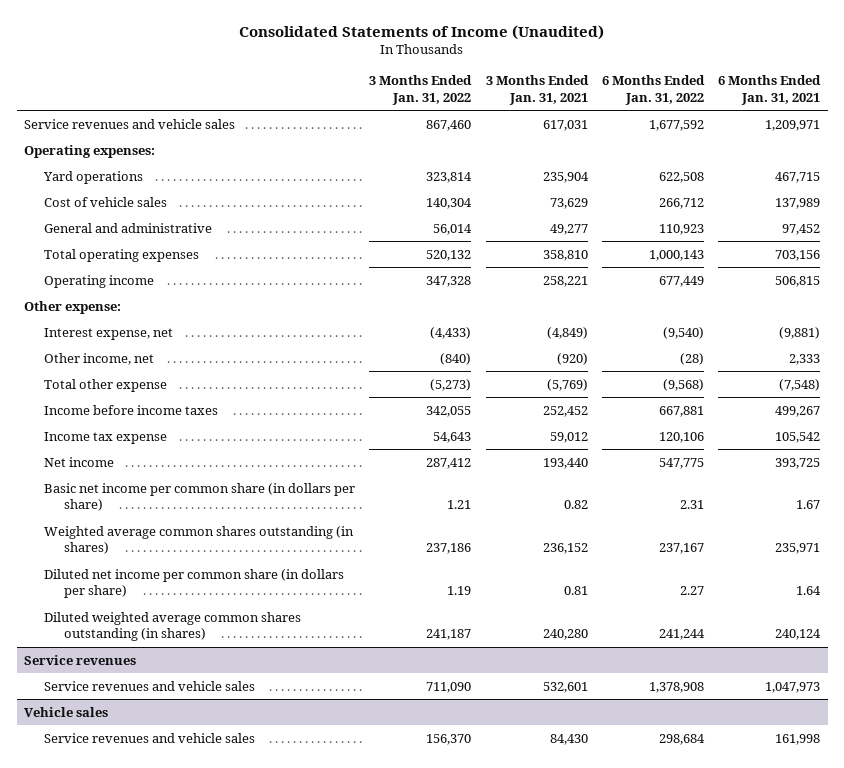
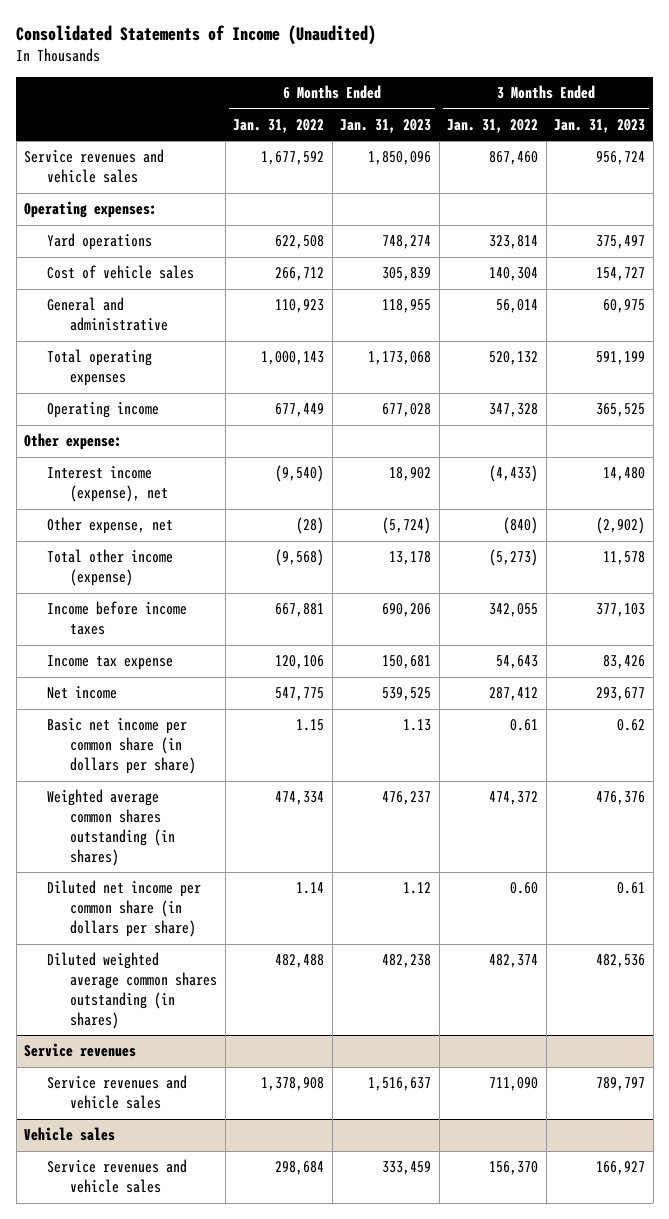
- | 3 Months Ended Jan. 31, 2022 | 3 Months Ended Jan. 31, 2021 | 6 Months Ended Jan. 31, 2022 | 6 Months Ended Jan. 31, 2021
+ | 6 Months Ended Jan. 31, 2022 | 6 Months Ended Jan. 31, 2023 | 3 Months Ended Jan. 31, 2022 | 3 Months Ended Jan. 31, 2023
- Interest expense, net | (4,433) | (4,849) | (9,540) | (9,881)
- Other income, net | (840) | (920) | (28) | 2,333
- Total other expense | (5,273) | (5,769) | (9,568) | (7,548)
+ Interest income (expense), net | (9,540) | 18,902 | (4,433) | 14,480
+ Other expense, net | (28) | (5,724) | (840) | (2,902)
+ Total other income (expense) | (9,568) | 13,178 | (5,273) | 11,578
- Basic net income per common share (in dollars per share) | 1.21 | 0.82 | 2.31 | 1.67
- Weighted average common shares outstanding (in shares) | 237,186 | 236,152 | 237,167 | 235,971
- Diluted net income per common share (in dollars per share) | 1.19 | 0.81 | 2.27 | 1.64
- Diluted weighted average common shares outstanding (in shares) | 241,187 | 240,280 | 241,244 | 240,124
+ Basic net income per common share (in dollars per share) | 1.15 | 1.13 | 0.61 | 0.62
+ Weighted average common shares outstanding (in shares) | 474,334 | 476,237 | 474,372 | 476,376
+ Diluted net income per common share (in dollars per share) | 1.14 | 1.12 | 0.60 | 0.61
+ Diluted weighted average common shares outstanding (in shares) | 482,488 | 482,238 | 482,374 | 482,536

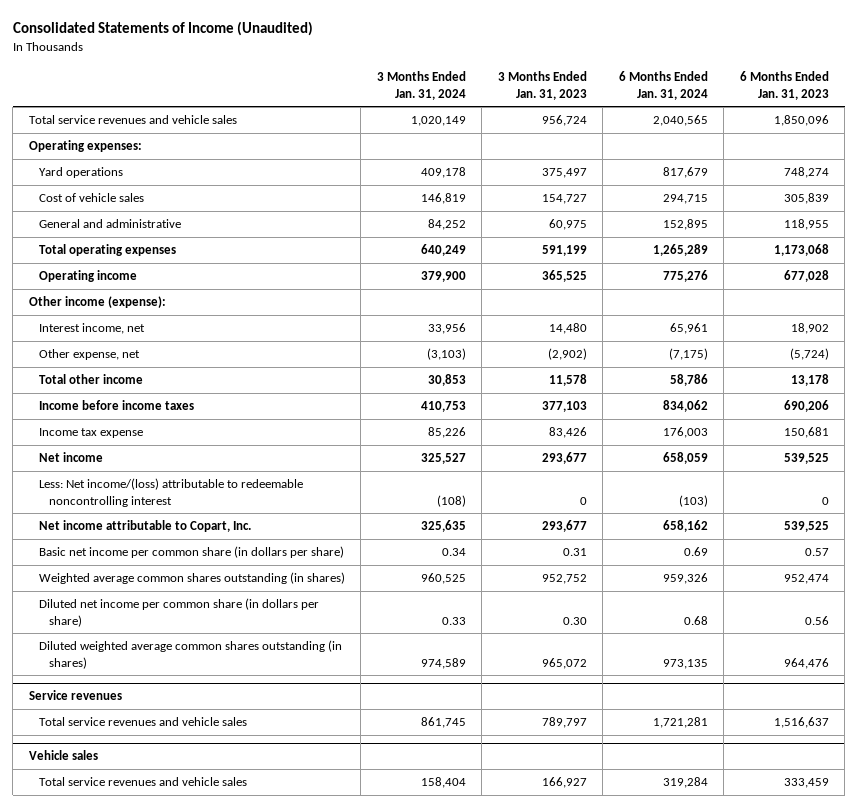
- | 6 Months Ended Jan. 31, 2022 | 6 Months Ended Jan. 31, 2023 | 3 Months Ended Jan. 31, 2022 | 3 Months Ended Jan. 31, 2023
+ | 3 Months Ended Jan. 31, 2024 | 3 Months Ended Jan. 31, 2023 | 6 Months Ended Jan. 31, 2024 | 6 Months Ended Jan. 31, 2023
- Service revenues and vehicle sales | 1,677,592 | 1,850,096 | 867,460 | 956,724
+ Total service revenues and vehicle sales | 1,020,149 | 956,724 | 2,040,565 | 1,850,096
- Other expense:
- Interest income (expense), net | (9,540) | 18,902 | (4,433) | 14,480
+ Other income (expense):
+ Interest income, net | 33,956 | 14,480 | 65,961 | 18,902
- Total other income (expense) | (9,568) | 13,178 | (5,273) | 11,578
+ Total other income | 30,853 | 11,578 | 58,786 | 13,178
- Basic net income per common share (in dollars per share) | 1.15 | 1.13 | 0.61 | 0.62
- Weighted average common shares outstanding (in shares) | 474,334 | 476,237 | 474,372 | 476,376
- Diluted net income per common share (in dollars per share) | 1.14 | 1.12 | 0.60 | 0.61
- Diluted weighted average common shares outstanding (in shares) | 482,488 | 482,238 | 482,374 | 482,536
+ Less: Net income/(loss) attributable to redeemable noncontrolling interest | (108) | 0 | (103) | 0
+ Net income attributable to Copart, Inc. | 325,635 | 293,677 | 658,162 | 539,525
+ Basic net income per common share (in dollars per share) | 0.34 | 0.31 | 0.69 | 0.57
+ Weighted average common shares outstanding (in shares) | 960,525 | 952,752 | 959,326 | 952,474
+ Diluted net income per common share (in dollars per share) | 0.33 | 0.30 | 0.68 | 0.56
+ Diluted weighted average common shares outstanding (in shares) | 974,589 | 965,072 | 973,135 | 964,476
@ Service revenues
- Service revenues and vehicle sales | 1,378,908 | 1,516,637 | 711,090 | 789,797
+ Total service revenues and vehicle sales | 861,745 | 789,797 | 1,721,281 | 1,516,637
@ Vehicle sales
- Service revenues and vehicle sales | 298,684 | 333,459 | 156,370 | 166,927
+ Total service revenues and vehicle sales | 158,404 | 166,927 | 319,284 | 333,459

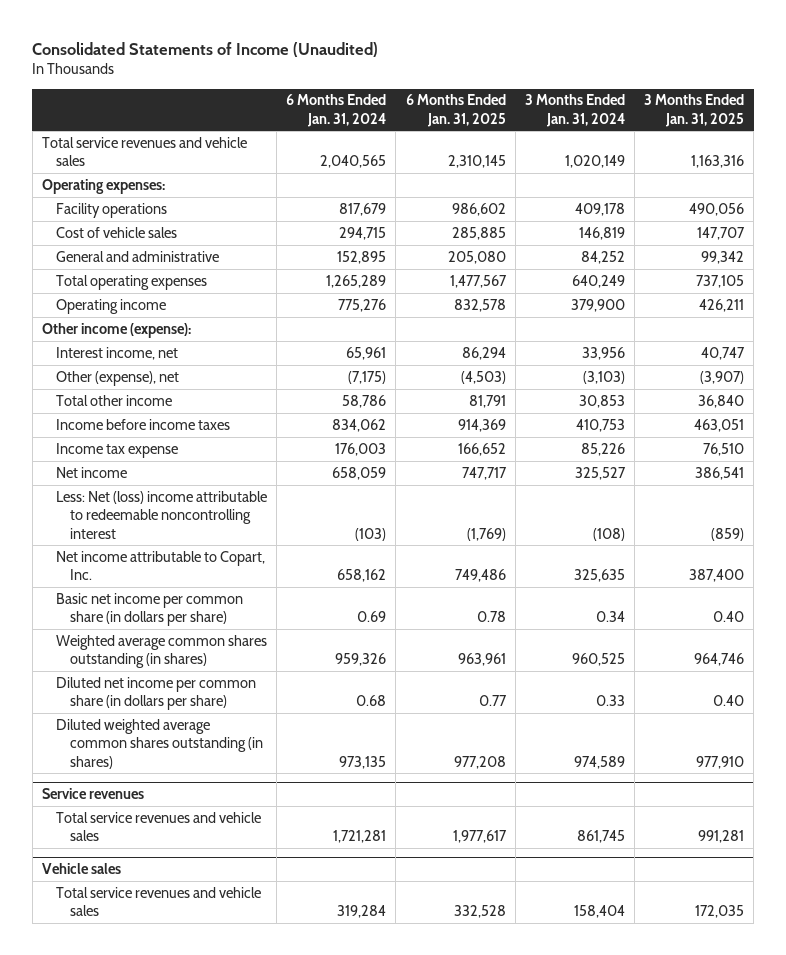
- | 3 Months Ended Jan. 31, 2024 | 3 Months Ended Jan. 31, 2023 | 6 Months Ended Jan. 31, 2024 | 6 Months Ended Jan. 31, 2023
+ | 6 Months Ended Jan. 31, 2024 | 6 Months Ended Jan. 31, 2025 | 3 Months Ended Jan. 31, 2024 | 3 Months Ended Jan. 31, 2025
- Yard operations | 409,178 | 375,497 | 817,679 | 748,274
+ Facility operations | 817,679 | 986,602 | 409,178 | 490,056
- Other expense, net | (3,103) | (2,902) | (7,175) | (5,724)
+ Other (expense), net | (7,175) | (4,503) | (3,103) | (3,907)
- Less: Net income/(loss) attributable to redeemable noncontrolling interest | (108) | 0 | (103) | 0
+ Less: Net (loss) income attributable to redeemable noncontrolling interest | (103) | (1,769) | (108) | (859)

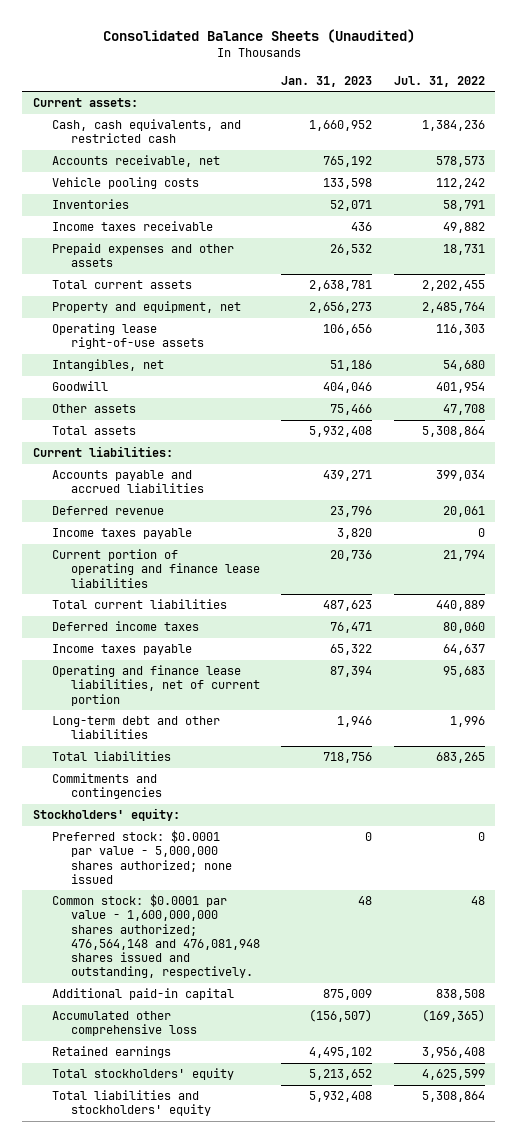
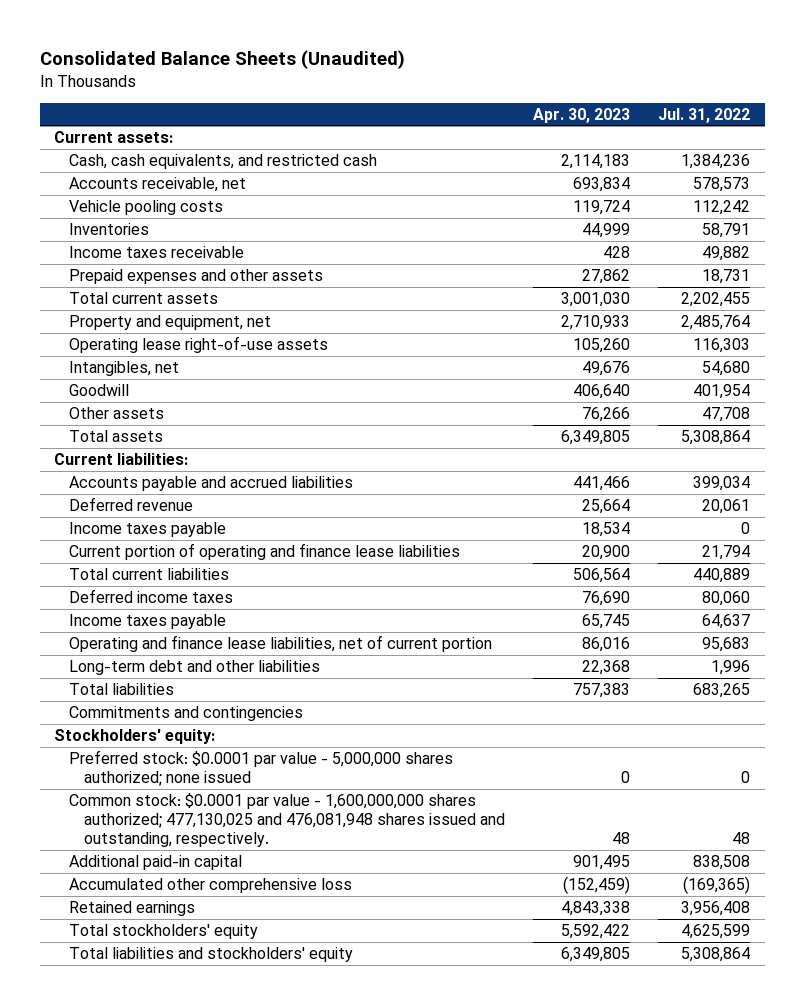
- | Jan. 31, 2023 | Jul. 31, 2022
+ | Apr. 30, 2023 | Jul. 31, 2022
- Common stock: $0.0001 par value - 1,600,000,000 shares authorized; 476,564,148 and 476,081,948 shares issued and outstanding, respectively. | 48 | 48
+ Common stock: $0.0001 par value - 1,600,000,000 shares authorized; 477,130,025 and 476,081,948 shares issued and outstanding, respectively. | 48 | 48

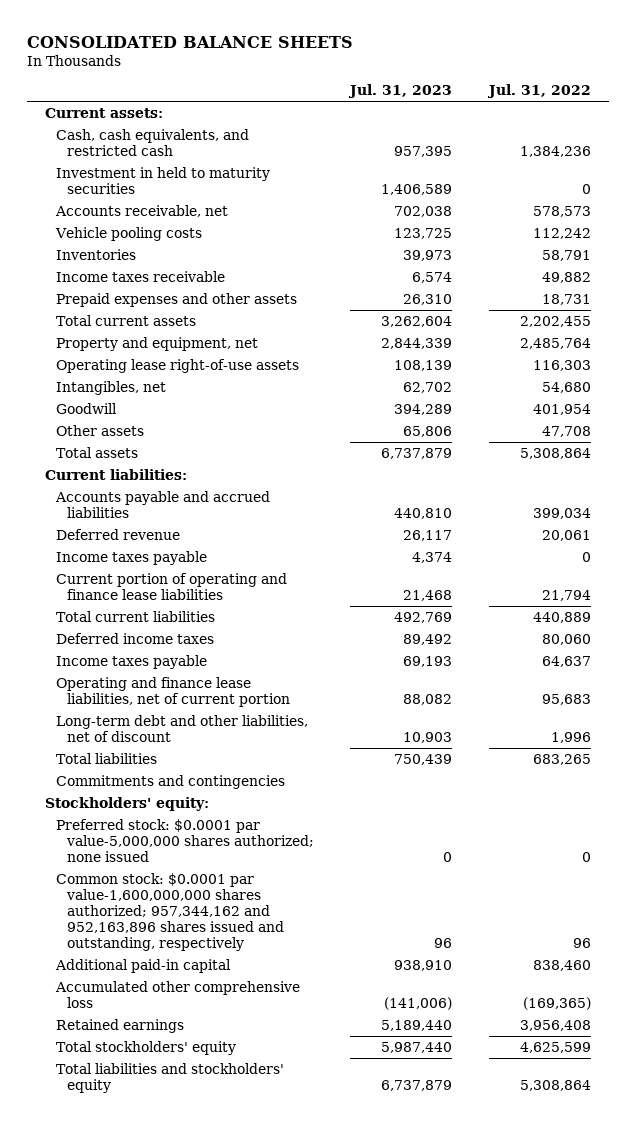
- Consolidated Balance Sheets (Unaudited)
+ CONSOLIDATED BALANCE SHEETS
- | Apr. 30, 2023 | Jul. 31, 2022
+ | Jul. 31, 2023 | Jul. 31, 2022
+ Investment in held to maturity securities | 1,406,589 | 0
- Long-term debt and other liabilities | 22,368 | 1,996
+ Long-term debt and other liabilities, net of discount | 10,903 | 1,996
- Preferred stock: $0.0001 par value - 5,000,000 shares authorized; none issued | 0 | 0
- Common stock: $0.0001 par value - 1,600,000,000 shares authorized; 477,130,025 and 476,081,948 shares issued and outstanding, respectively. | 48 | 48
- Additional paid-in capital | 901,495 | 838,508
+ Preferred stock: $0.0001 par value-5,000,000 shares authorized; none issued | 0 | 0
+ Common stock: $0.0001 par value-1,600,000,000 shares authorized; 957,344,162 and 952,163,896 shares issued and outstanding, respectively | 96 | 96
+ Additional paid-in capital | 938,910 | 838,460

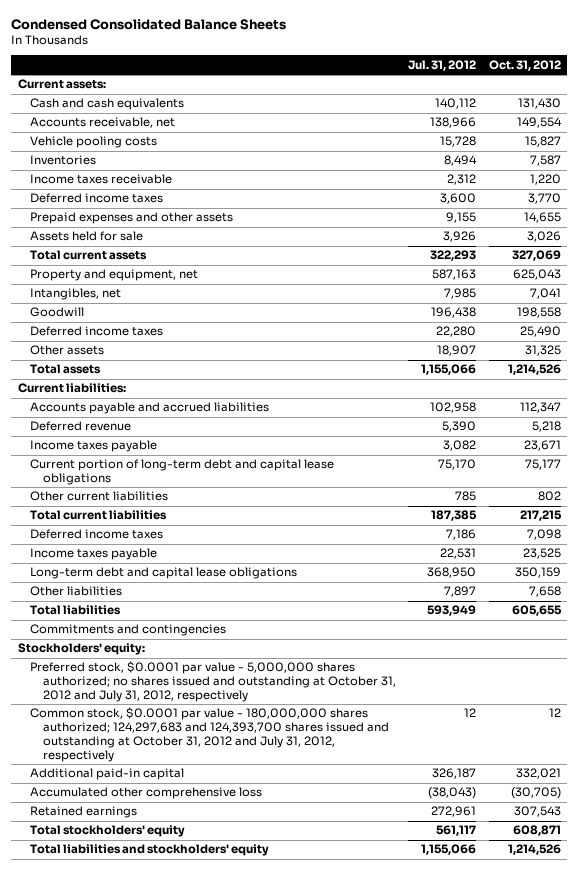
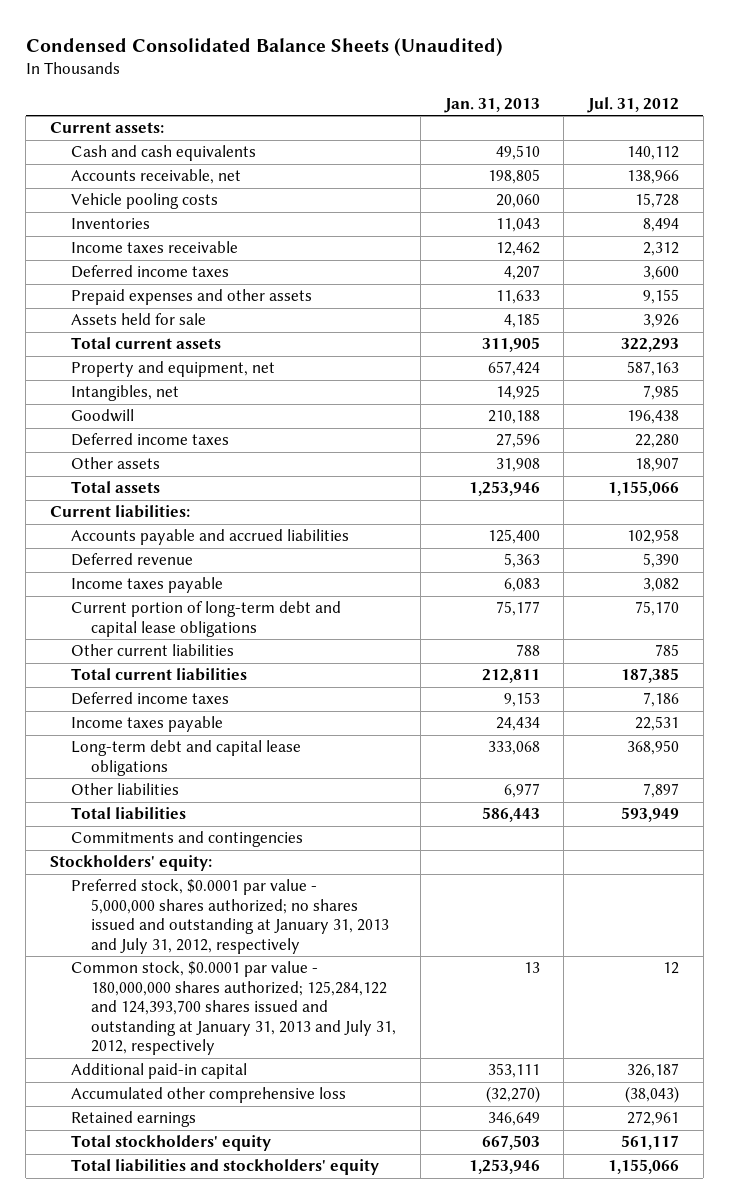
- Condensed Consolidated Balance Sheets
+ Condensed Consolidated Balance Sheets (Unaudited)
- | Jul. 31, 2012 | Oct. 31, 2012
+ | Jan. 31, 2013 | Jul. 31, 2012
- Preferred stock, $0.0001 par value - 5,000,000 shares authorized; no shares issued and outstanding at October 31, 2012 and July 31, 2012, respectively
- Common stock, $0.0001 par value - 180,000,000 shares authorized; 124,297,683 and 124,393,700 shares issued and outstanding at October 31, 2012 and July 31, 2012, respectively | 12 | 12
+ Preferred stock, $0.0001 par value - 5,000,000 shares authorized; no shares issued and outstanding at January 31, 2013 and July 31, 2012, respectively
+ Common stock, $0.0001 par value - 180,000,000 shares authorized; 125,284,122 and 124,393,700 shares issued and outstanding at January 31, 2013 and July 31, 2012, respectively | 13 | 12

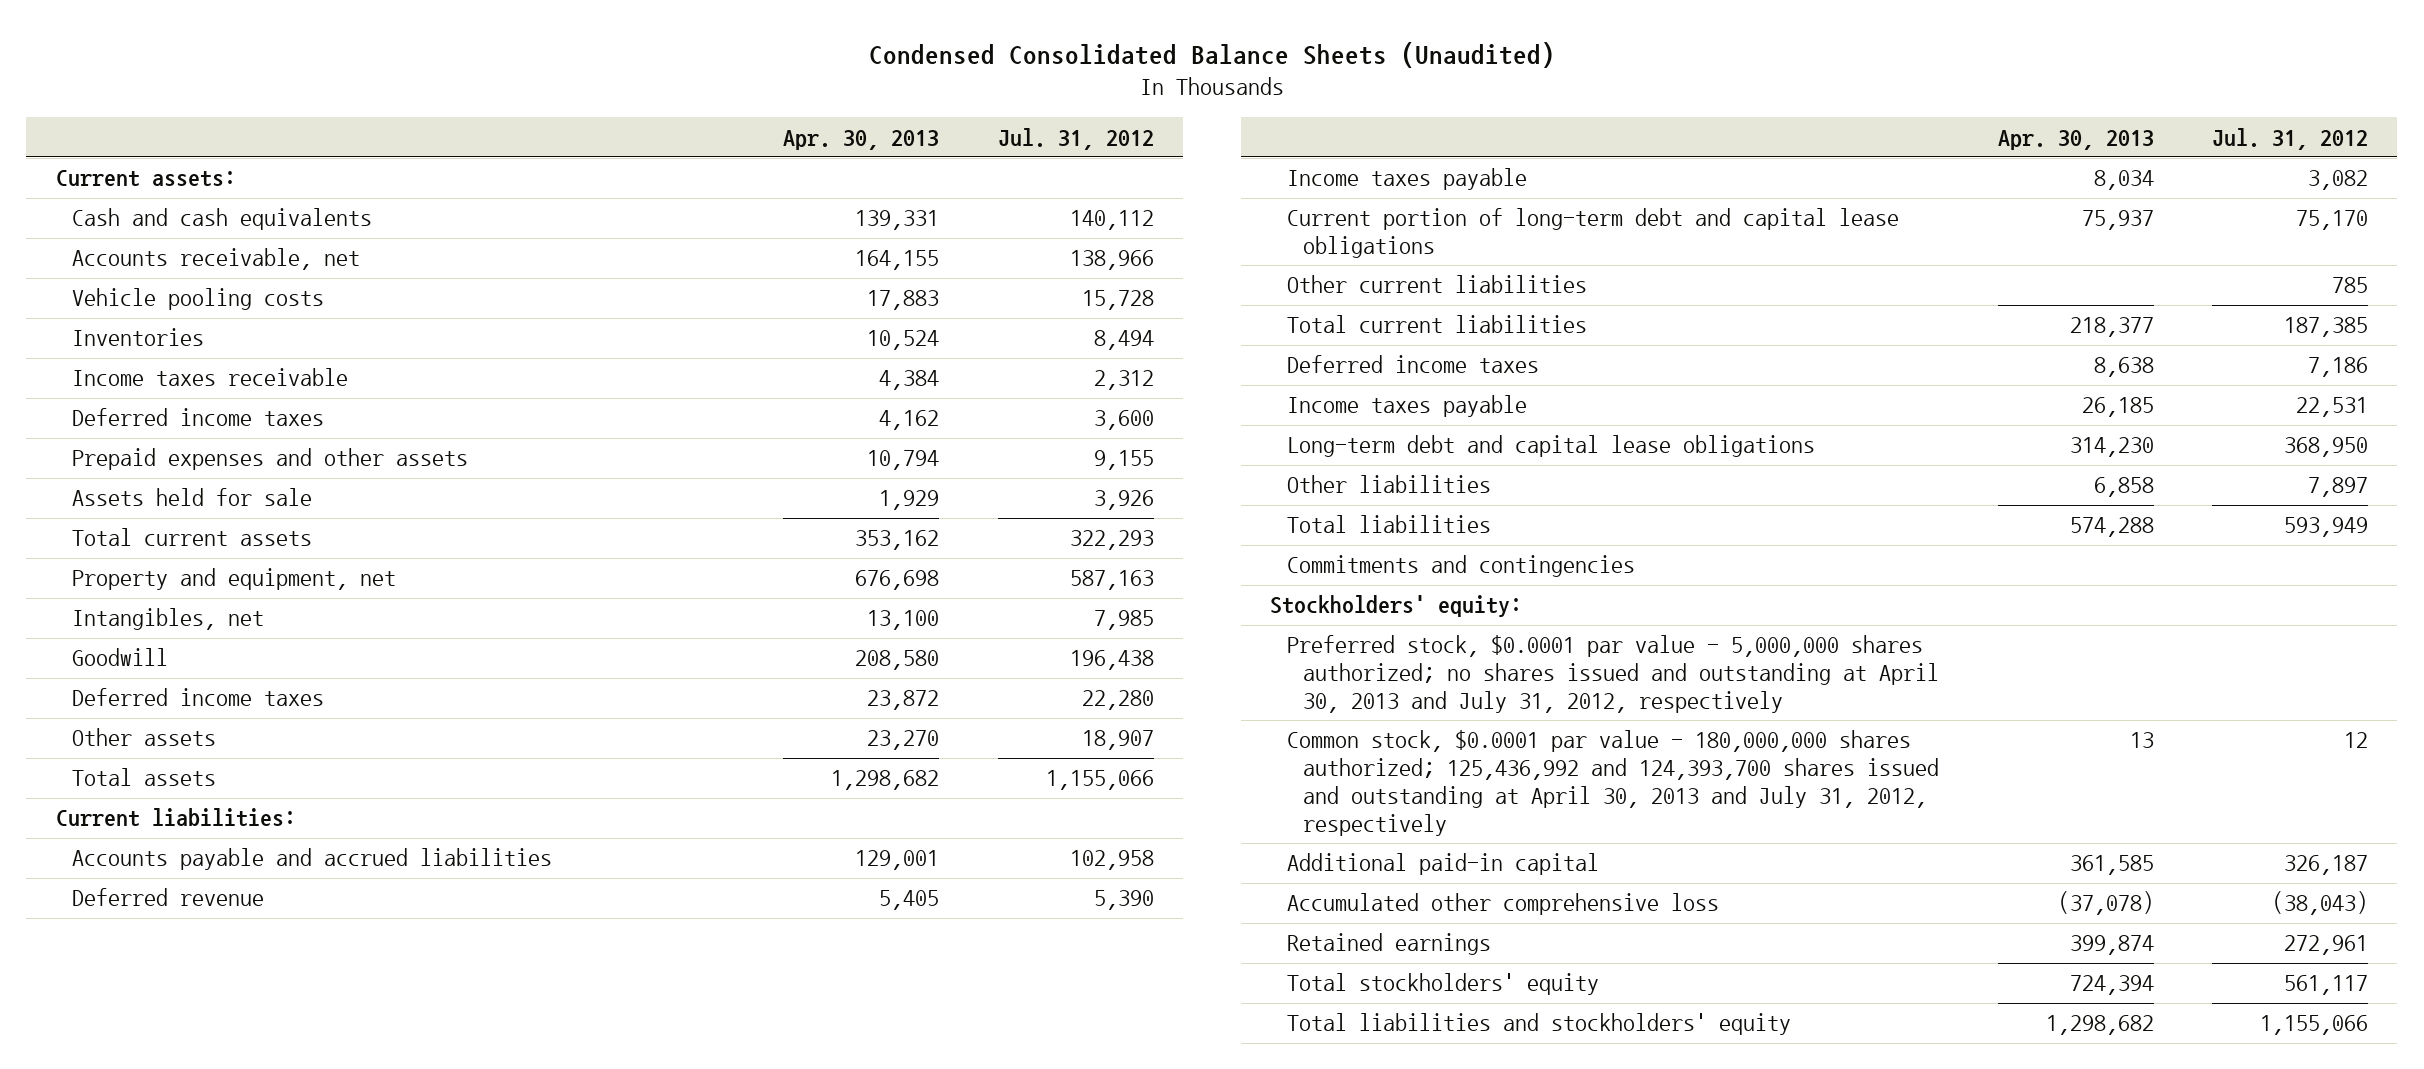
- | Jan. 31, 2013 | Jul. 31, 2012
+ | Apr. 30, 2013 | Jul. 31, 2012
- Preferred stock, $0.0001 par value - 5,000,000 shares authorized; no shares issued and outstanding at January 31, 2013 and July 31, 2012, respectively
- Common stock, $0.0001 par value - 180,000,000 shares authorized; 125,284,122 and 124,393,700 shares issued and outstanding at January 31, 2013 and July 31, 2012, respectively | 13 | 12
+ Preferred stock, $0.0001 par value - 5,000,000 shares authorized; no shares issued and outstanding at April 30, 2013 and July 31, 2012, respectively
+ Common stock, $0.0001 par value - 180,000,000 shares authorized; 125,436,992 and 124,393,700 shares issued and outstanding at April 30, 2013 and July 31, 2012, respectively | 13 | 12

